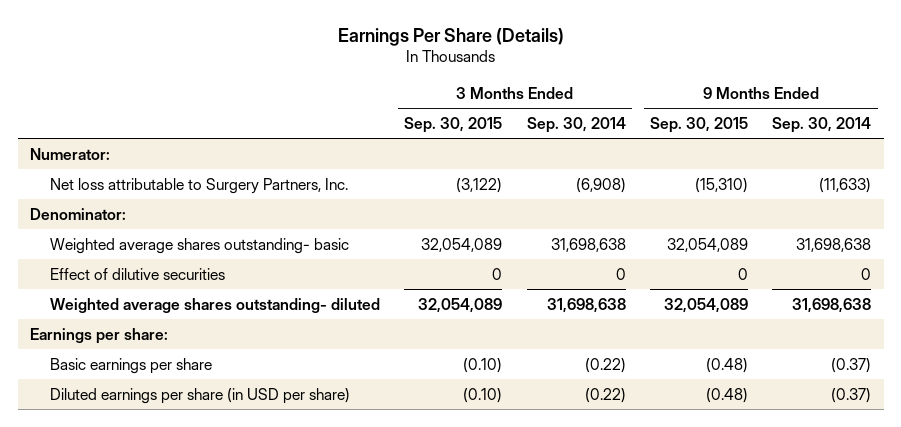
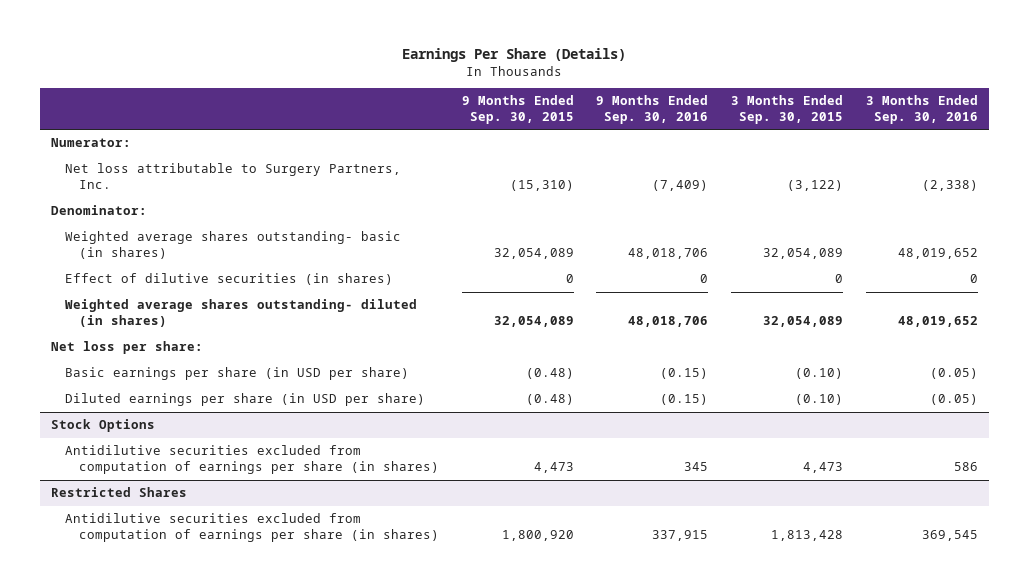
- | 3 Months Ended Sep. 30, 2015 | 3 Months Ended Sep. 30, 2014 | 9 Months Ended Sep. 30, 2015 | 9 Months Ended Sep. 30, 2014
+ | 9 Months Ended Sep. 30, 2015 | 9 Months Ended Sep. 30, 2016 | 3 Months Ended Sep. 30, 2015 | 3 Months Ended Sep. 30, 2016
- Weighted average shares outstanding- basic | 32,054,089 | 31,698,638 | 32,054,089 | 31,698,638
- Effect of dilutive securities | 0 | 0 | 0 | 0
- Weighted average shares outstanding- diluted | 32,054,089 | 31,698,638 | 32,054,089 | 31,698,638
- Earnings per share:
- Basic earnings per share | (0.10) | (0.22) | (0.48) | (0.37)
+ Weighted average shares outstanding- basic (in shares) | 32,054,089 | 48,018,706 | 32,054,089 | 48,019,652
+ Effect of dilutive securities (in shares) | 0 | 0 | 0 | 0
+ Weighted average shares outstanding- diluted (in shares) | 32,054,089 | 48,018,706 | 32,054,089 | 48,019,652
+ Net loss per share:
+ Basic earnings per share (in USD per share) | (0.48) | (0.15) | (0.10) | (0.05)
+ Stock Options
+ Antidilutive securities excluded from computation of earnings per share (in shares) | 4,473 | 345 | 4,473 | 586
+ Restricted Shares
+ Antidilutive securities excluded from computation of earnings per share (in shares) | 1,800,920 | 337,915 | 1,813,428 | 369,545

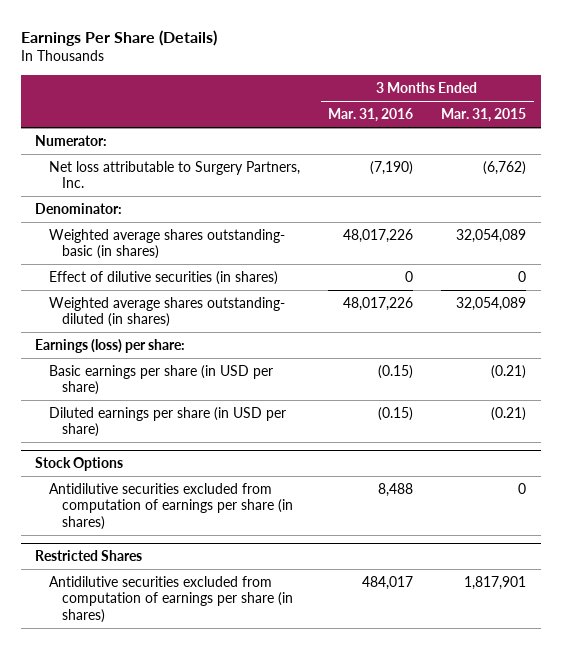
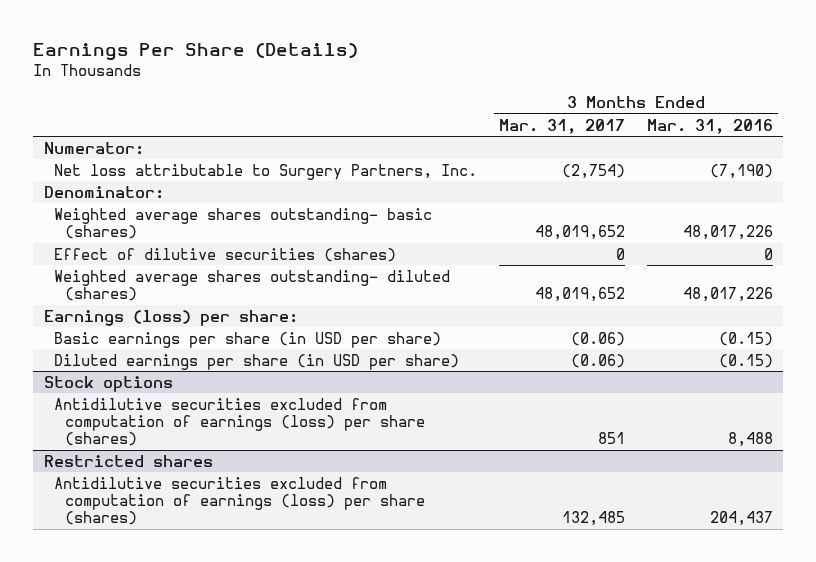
- | 3 Months Ended Mar. 31, 2016 | 3 Months Ended Mar. 31, 2015
+ | 3 Months Ended Mar. 31, 2017 | 3 Months Ended Mar. 31, 2016
- Weighted average shares outstanding- basic (in shares) | 48,017,226 | 32,054,089
- Effect of dilutive securities (in shares) | 0 | 0
- Weighted average shares outstanding- diluted (in shares) | 48,017,226 | 32,054,089
+ Weighted average shares outstanding- basic (shares) | 48,019,652 | 48,017,226
+ Effect of dilutive securities (shares) | 0 | 0
+ Weighted average shares outstanding- diluted (shares) | 48,019,652 | 48,017,226
- Stock Options
- Antidilutive securities excluded from computation of earnings per share (in shares) | 8,488 | 0
- Restricted Shares
- Antidilutive securities excluded from computation of earnings per share (in shares) | 484,017 | 1,817,901
+ Stock options
+ Antidilutive securities excluded from computation of earnings (loss) per share (shares) | 851 | 8,488
+ Restricted shares
+ Antidilutive securities excluded from computation of earnings (loss) per share (shares) | 132,485 | 204,437

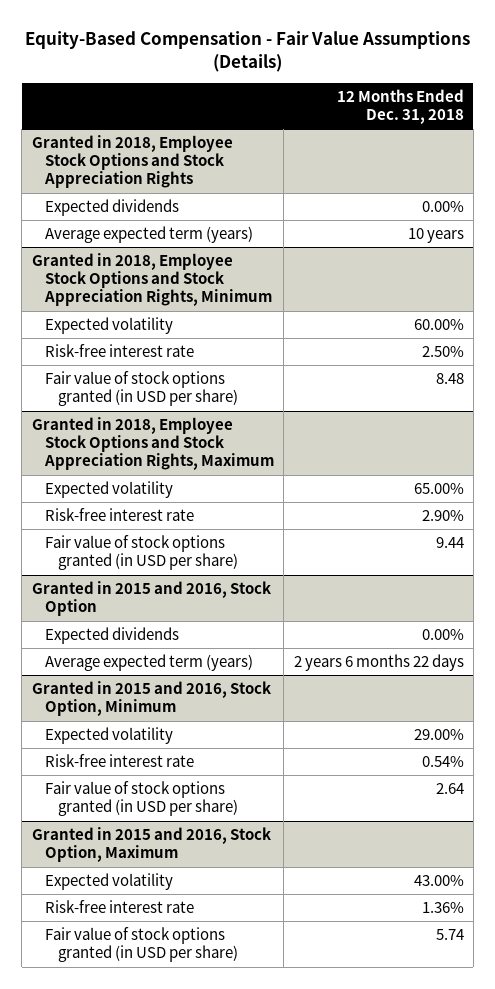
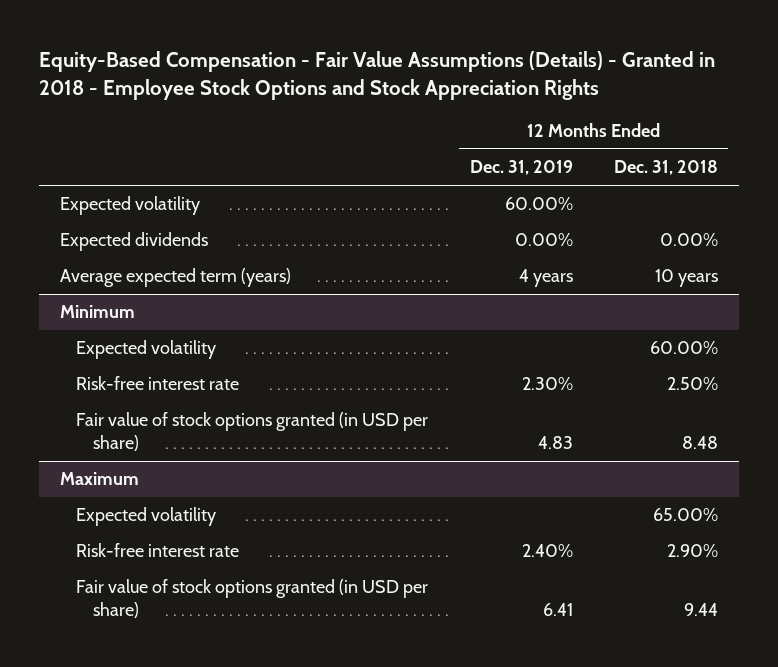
- Equity-Based Compensation - Fair Value Assumptions (Details)
+ Equity-Based Compensation - Fair Value Assumptions (Details) - Granted in 2018 - Employee Stock Options and Stock Appreciation Rights
- | 12 Months Ended Dec. 31, 2018
+ | 12 Months Ended Dec. 31, 2019 | 12 Months Ended Dec. 31, 2018
- Granted in 2018, Employee Stock Options and Stock Appreciation Rights
+ Expected volatility | 60.00% |
- Granted in 2018, Employee Stock Options and Stock Appreciation Rights, Minimum
+ Minimum
- Granted in 2018, Employee Stock Options and Stock Appreciation Rights, Maximum
+ Maximum
- Granted in 2015 and 2016, Stock Option
- Expected dividends | 0.00%
- Average expected term (years) | 2 years 6 months 22 days
- Granted in 2015 and 2016, Stock Option, Minimum
- Expected volatility | 29.00%
- Risk-free interest rate | 0.54%
- Fair value of stock options granted (in USD per share) | 2.64
- Granted in 2015 and 2016, Stock Option, Maximum
- Expected volatility | 43.00%
- Risk-free interest rate | 1.36%
- Fair value of stock options granted (in USD per share) | 5.74

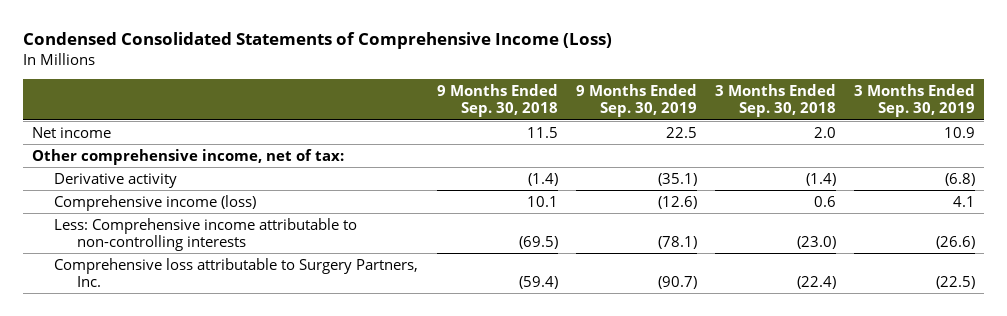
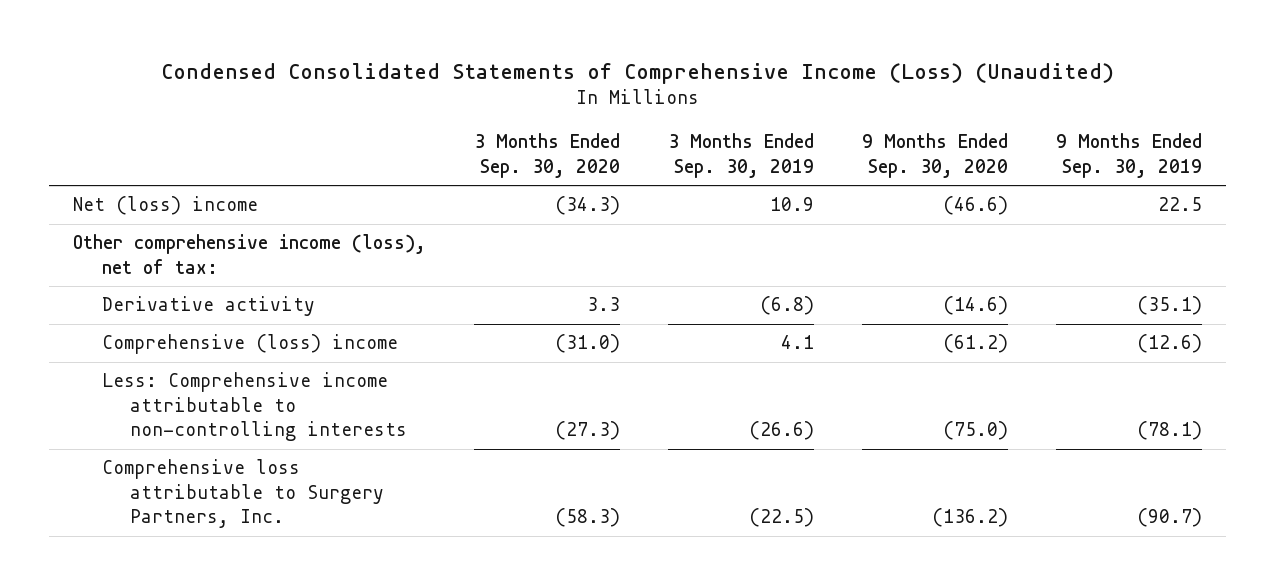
- Condensed Consolidated Statements of Comprehensive Income (Loss)
+ Condensed Consolidated Statements of Comprehensive Income (Loss) (Unaudited)
- | 9 Months Ended Sep. 30, 2018 | 9 Months Ended Sep. 30, 2019 | 3 Months Ended Sep. 30, 2018 | 3 Months Ended Sep. 30, 2019
+ | 3 Months Ended Sep. 30, 2020 | 3 Months Ended Sep. 30, 2019 | 9 Months Ended Sep. 30, 2020 | 9 Months Ended Sep. 30, 2019
- Net income | 11.5 | 22.5 | 2.0 | 10.9
- Other comprehensive income, net of tax:
+ Net (loss) income | (34.3) | 10.9 | (46.6) | 22.5
+ Other comprehensive income (loss), net of tax:
- Comprehensive income (loss) | 10.1 | (12.6) | 0.6 | 4.1
+ Comprehensive (loss) income | (31.0) | 4.1 | (61.2) | (12.6)

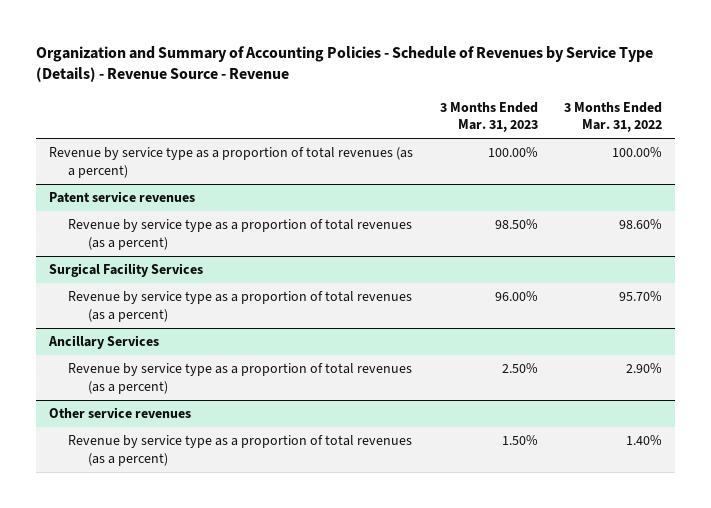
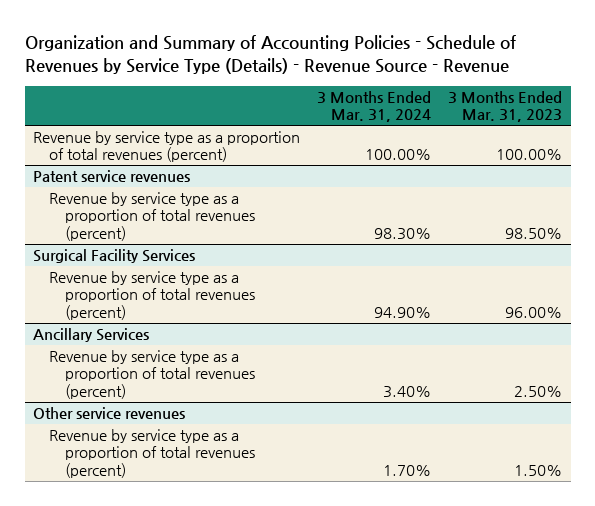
- | 3 Months Ended Mar. 31, 2023 | 3 Months Ended Mar. 31, 2022
+ | 3 Months Ended Mar. 31, 2024 | 3 Months Ended Mar. 31, 2023
- Revenue by service type as a proportion of total revenues (as a percent) | 100.00% | 100.00%
+ Revenue by service type as a proportion of total revenues (percent) | 100.00% | 100.00%
@ Patent service revenues
- Revenue by service type as a proportion of total revenues (as a percent) | 98.50% | 98.60%
+ Revenue by service type as a proportion of total revenues (percent) | 98.30% | 98.50%
@ Surgical Facility Services
- Revenue by service type as a proportion of total revenues (as a percent) | 96.00% | 95.70%
+ Revenue by service type as a proportion of total revenues (percent) | 94.90% | 96.00%
@ Ancillary Services
- Revenue by service type as a proportion of total revenues (as a percent) | 2.50% | 2.90%
+ Revenue by service type as a proportion of total revenues (percent) | 3.40% | 2.50%
@ Other service revenues
- Revenue by service type as a proportion of total revenues (as a percent) | 1.50% | 1.40%
+ Revenue by service type as a proportion of total revenues (percent) | 1.70% | 1.50%

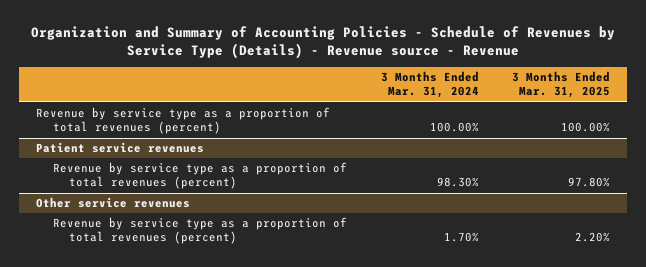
- Organization and Summary of Accounting Policies - Schedule of Revenues by Service Type (Details) - Revenue Source - Revenue
+ Organization and Summary of Accounting Policies - Schedule of Revenues by Service Type (Details) - Revenue source - Revenue
- | 3 Months Ended Mar. 31, 2024 | 3 Months Ended Mar. 31, 2023
+ | 3 Months Ended Mar. 31, 2024 | 3 Months Ended Mar. 31, 2025
- Patent service revenues
+ Patient service revenues
- Surgical Facility Services
- Revenue by service type as a proportion of total revenues (percent) | 94.90% | 96.00%
- Ancillary Services
- Revenue by service type as a proportion of total revenues (percent) | 3.40% | 2.50%

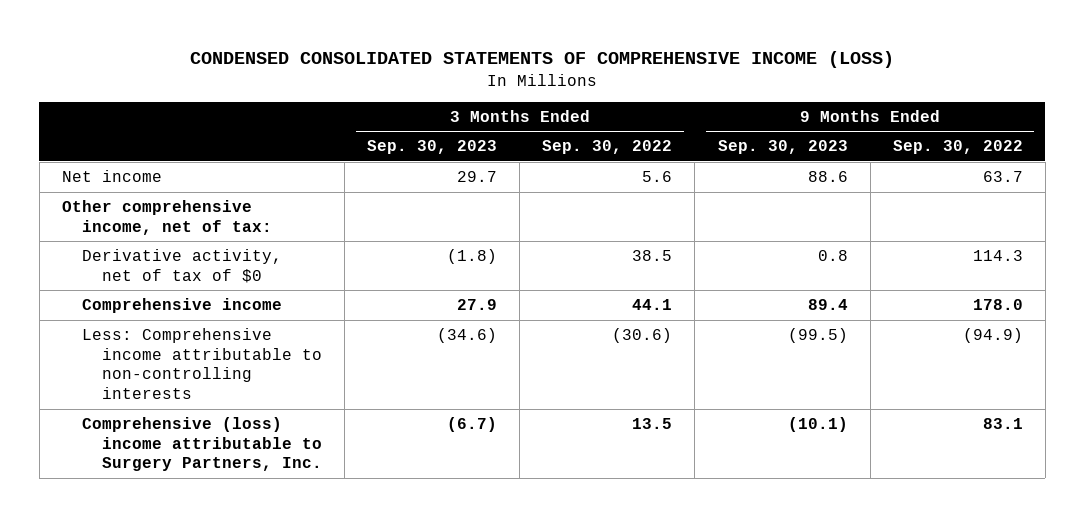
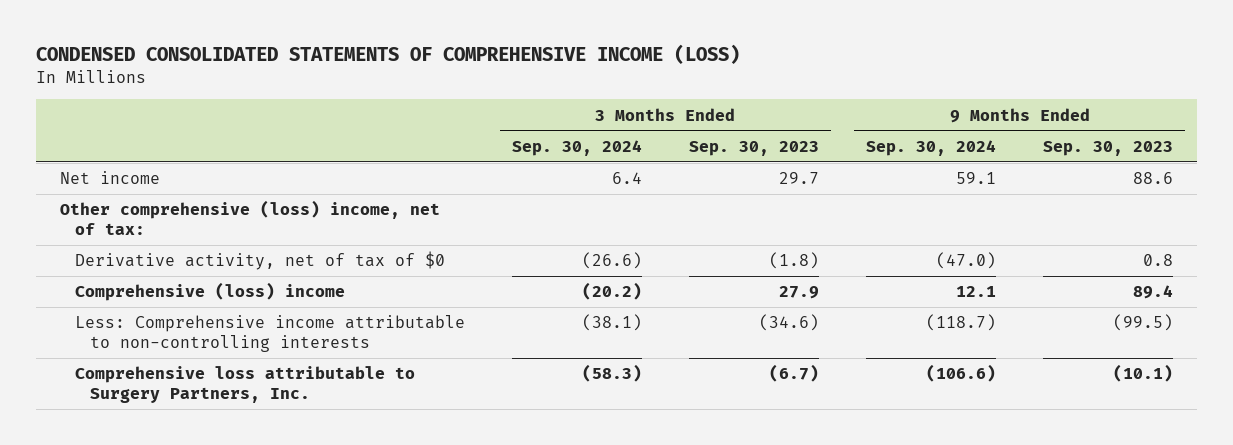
- | 3 Months Ended Sep. 30, 2023 | 3 Months Ended Sep. 30, 2022 | 9 Months Ended Sep. 30, 2023 | 9 Months Ended Sep. 30, 2022
+ | 3 Months Ended Sep. 30, 2024 | 3 Months Ended Sep. 30, 2023 | 9 Months Ended Sep. 30, 2024 | 9 Months Ended Sep. 30, 2023
- Other comprehensive income, net of tax:
+ Other comprehensive (loss) income, net of tax:
- Comprehensive income | 27.9 | 44.1 | 89.4 | 178.0
+ Comprehensive (loss) income | (20.2) | 27.9 | 12.1 | 89.4
- Comprehensive (loss) income attributable to Surgery Partners, Inc. | (6.7) | 13.5 | (10.1) | 83.1
+ Comprehensive loss attributable to Surgery Partners, Inc. | (58.3) | (6.7) | (106.6) | (10.1)

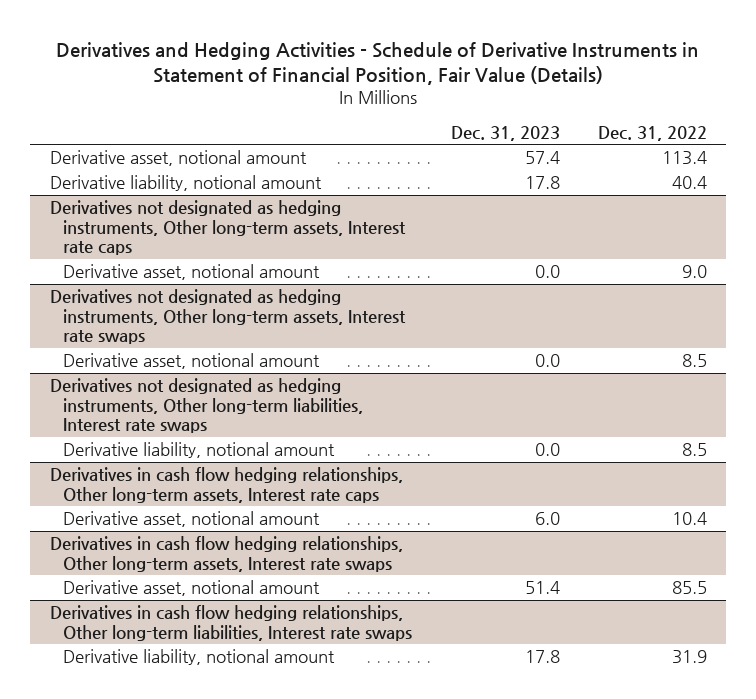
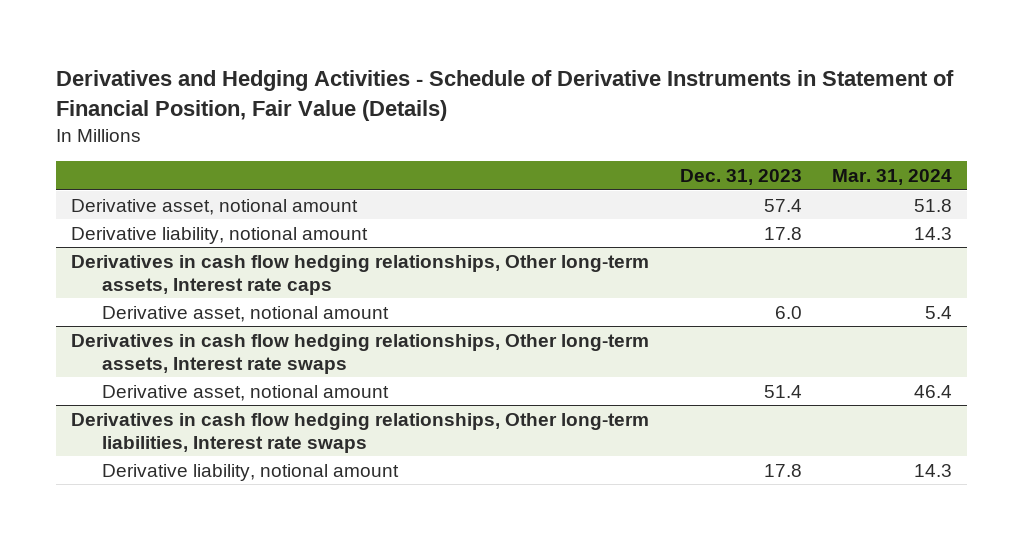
- | Dec. 31, 2023 | Dec. 31, 2022
+ | Dec. 31, 2023 | Mar. 31, 2024
- Derivatives not designated as hedging instruments, Other long-term assets, Interest rate caps
- Derivative asset, notional amount | 0.0 | 9.0
- Derivatives not designated as hedging instruments, Other long-term assets, Interest rate swaps
- Derivative asset, notional amount | 0.0 | 8.5
- Derivatives not designated as hedging instruments, Other long-term liabilities, Interest rate swaps
- Derivative liability, notional amount | 0.0 | 8.5

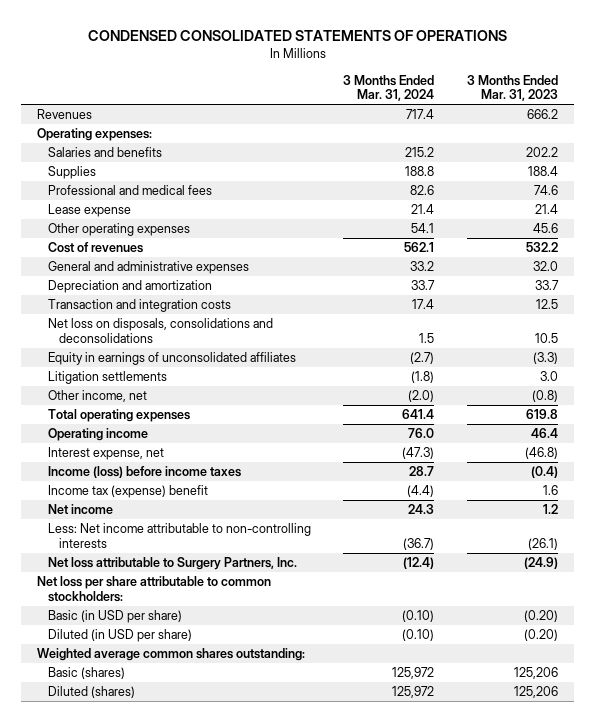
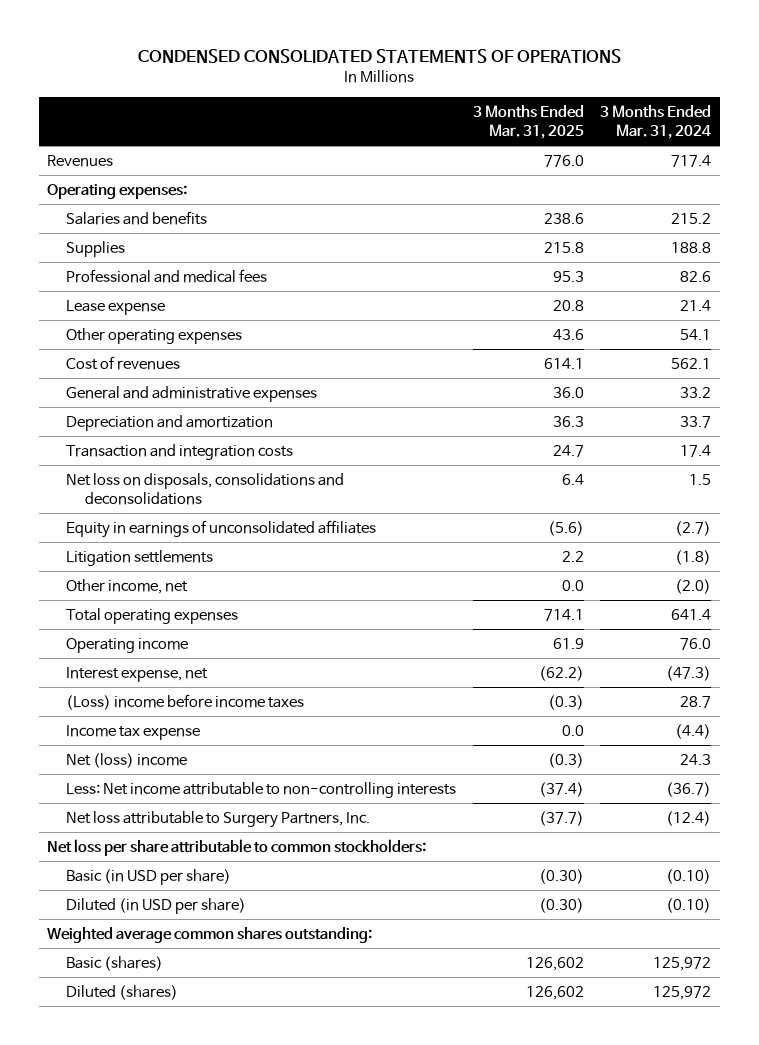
- | 3 Months Ended Mar. 31, 2024 | 3 Months Ended Mar. 31, 2023
+ | 3 Months Ended Mar. 31, 2025 | 3 Months Ended Mar. 31, 2024
- Income (loss) before income taxes | 28.7 | (0.4)
- Income tax (expense) benefit | (4.4) | 1.6
- Net income | 24.3 | 1.2
+ (Loss) income before income taxes | (0.3) | 28.7
+ Income tax expense | 0.0 | (4.4)
+ Net (loss) income | (0.3) | 24.3

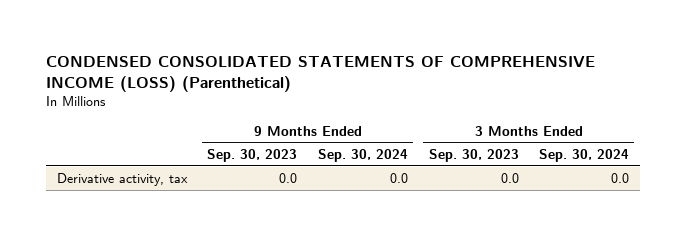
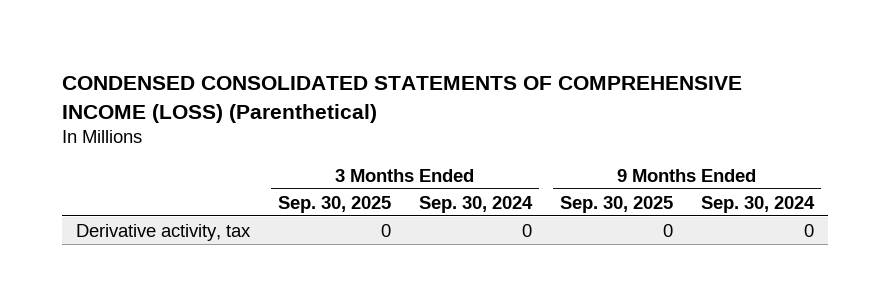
- | 9 Months Ended Sep. 30, 2023 | 9 Months Ended Sep. 30, 2024 | 3 Months Ended Sep. 30, 2023 | 3 Months Ended Sep. 30, 2024
+ | 3 Months Ended Sep. 30, 2025 | 3 Months Ended Sep. 30, 2024 | 9 Months Ended Sep. 30, 2025 | 9 Months Ended Sep. 30, 2024
- Derivative activity, tax | 0.0 | 0.0 | 0.0 | 0.0
+ Derivative activity, tax | 0 | 0 | 0 | 0

